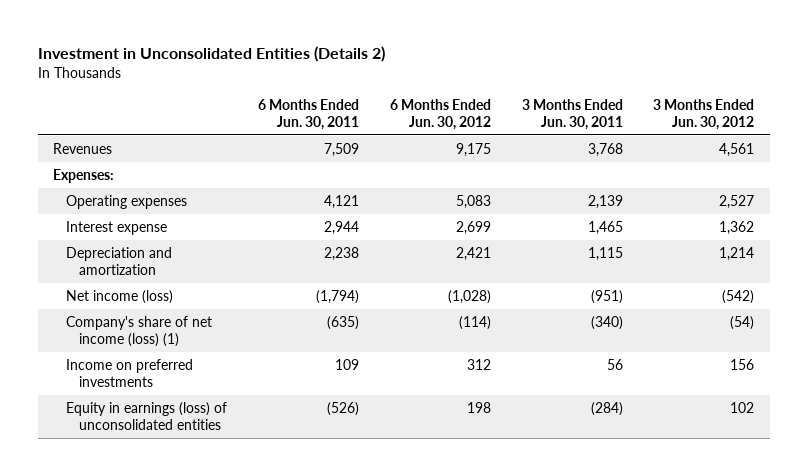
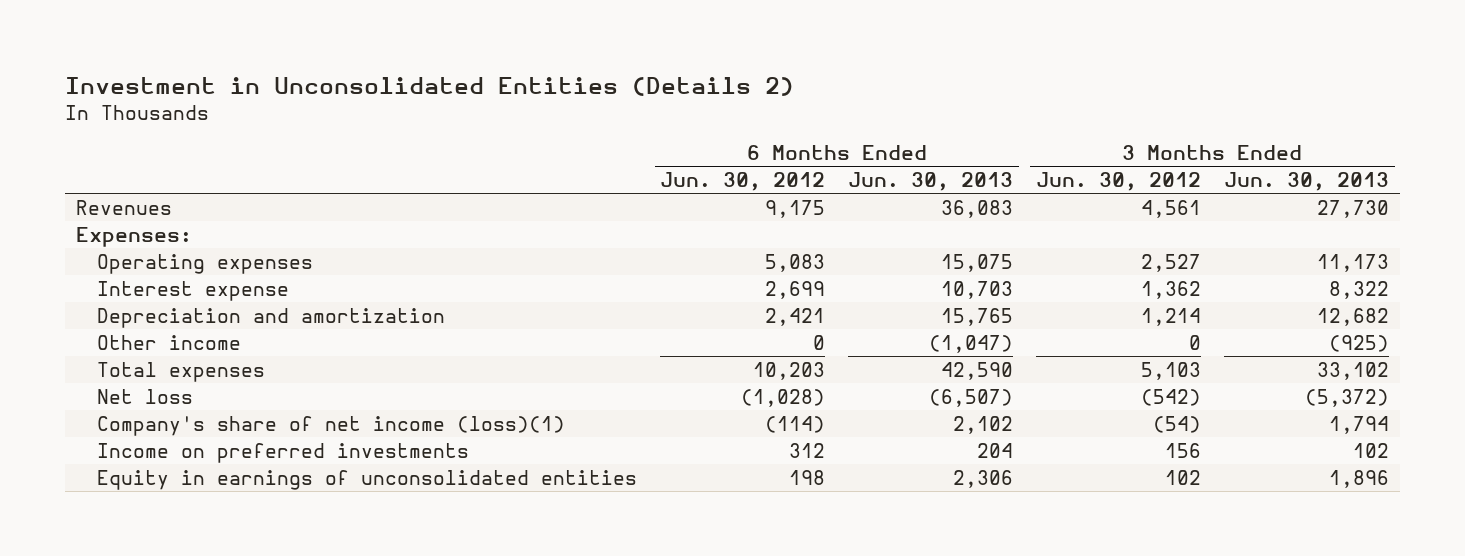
- | 6 Months Ended Jun. 30, 2011 | 6 Months Ended Jun. 30, 2012 | 3 Months Ended Jun. 30, 2011 | 3 Months Ended Jun. 30, 2012
+ | 6 Months Ended Jun. 30, 2012 | 6 Months Ended Jun. 30, 2013 | 3 Months Ended Jun. 30, 2012 | 3 Months Ended Jun. 30, 2013
- Net income (loss) | (1,794) | (1,028) | (951) | (542)
- Company's share of net income (loss) (1) | (635) | (114) | (340) | (54)
+ Other income | 0 | (1,047) | 0 | (925)
+ Total expenses | 10,203 | 42,590 | 5,103 | 33,102
+ Net loss | (1,028) | (6,507) | (542) | (5,372)
+ Company's share of net income (loss)(1) | (114) | 2,102 | (54) | 1,794
- Equity in earnings (loss) of unconsolidated entities | (526) | 198 | (284) | 102
+ Equity in earnings of unconsolidated entities | 198 | 2,306 | 102 | 1,896

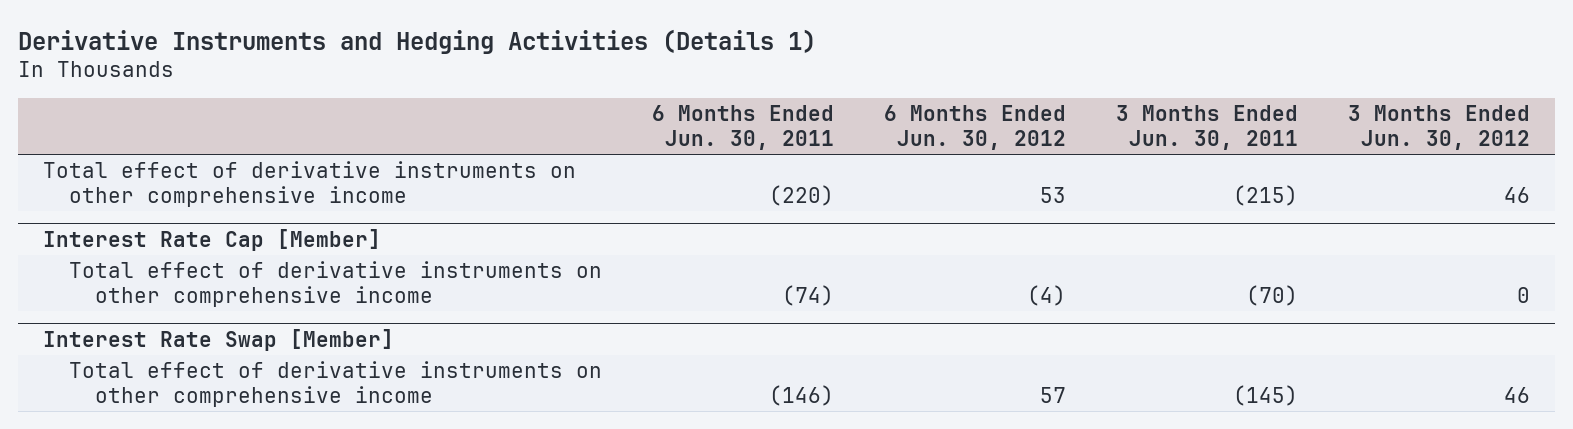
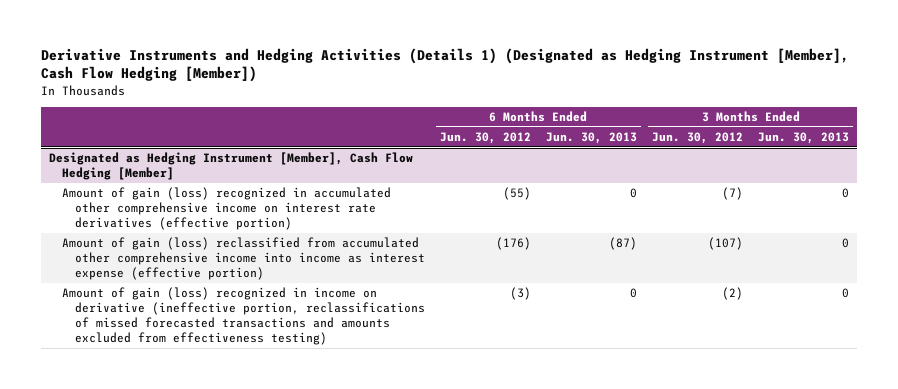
- Derivative Instruments and Hedging Activities (Details 1)
+ Derivative Instruments and Hedging Activities (Details 1) (Designated as Hedging Instrument [Member], Cash Flow Hedging [Member])
- | 6 Months Ended Jun. 30, 2011 | 6 Months Ended Jun. 30, 2012 | 3 Months Ended Jun. 30, 2011 | 3 Months Ended Jun. 30, 2012
+ | 6 Months Ended Jun. 30, 2012 | 6 Months Ended Jun. 30, 2013 | 3 Months Ended Jun. 30, 2012 | 3 Months Ended Jun. 30, 2013
- Total effect of derivative instruments on other comprehensive income | (220) | 53 | (215) | 46
- Interest Rate Cap [Member]
- Total effect of derivative instruments on other comprehensive income | (74) | (4) | (70) | 0
- Interest Rate Swap [Member]
- Total effect of derivative instruments on other comprehensive income | (146) | 57 | (145) | 46
+ Designated as Hedging Instrument [Member], Cash Flow Hedging [Member]
+ Amount of gain (loss) recognized in accumulated other comprehensive income on interest rate derivatives (effective portion) | (55) | 0 | (7) | 0
+ Amount of gain (loss) reclassified from accumulated other comprehensive income into income as interest expense (effective portion) | (176) | (87) | (107) | 0
+ Amount of gain (loss) recognized in income on derivative (ineffective portion, reclassifications of missed forecasted transactions and amounts excluded from effectiveness testing) | (3) | 0 | (2) | 0

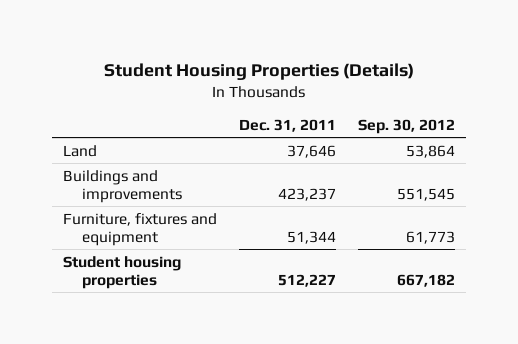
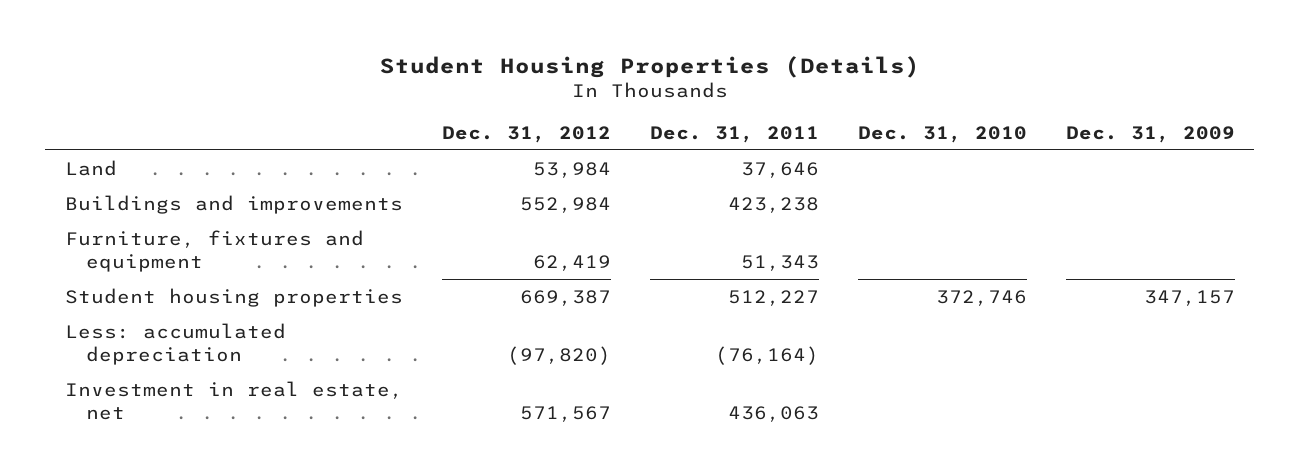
- | Dec. 31, 2011 | Sep. 30, 2012
+ | Dec. 31, 2012 | Dec. 31, 2011 | Dec. 31, 2010 | Dec. 31, 2009
- Buildings and improvements | 423,237 | 551,545
- Furniture, fixtures and equipment | 51,344 | 61,773
+ Buildings and improvements | 552,984 | 423,238 | |
+ Furniture, fixtures and equipment | 62,419 | 51,343 | |
+ Less: accumulated depreciation | (97,820) | (76,164) | |
+ Investment in real estate, net | 571,567 | 436,063 | |

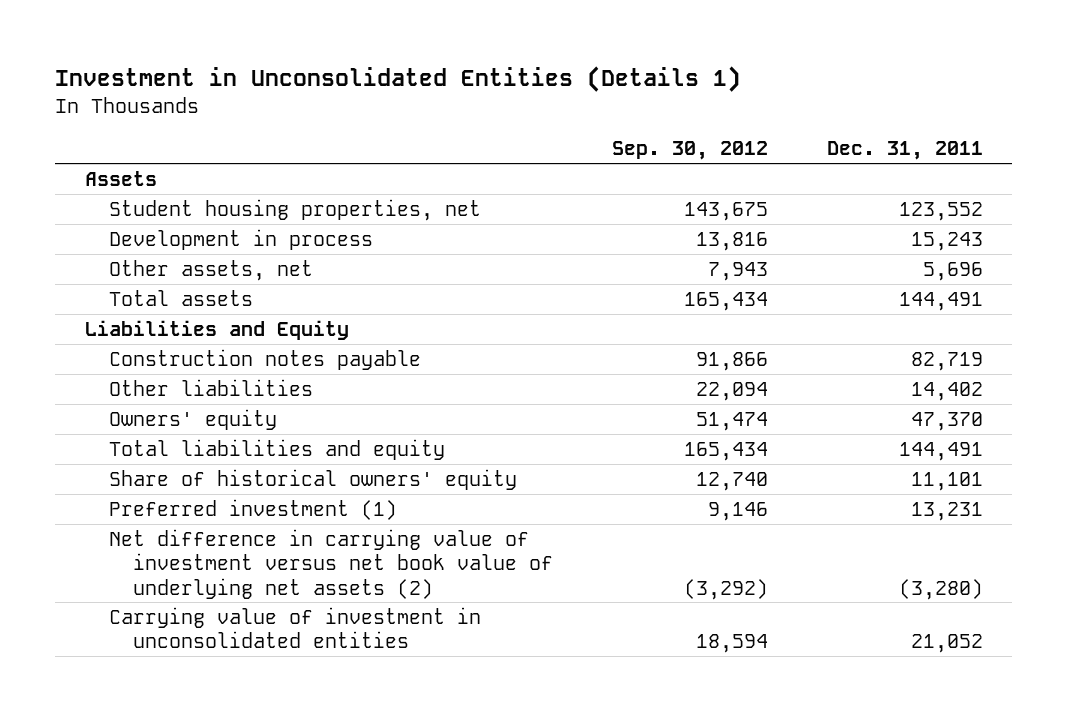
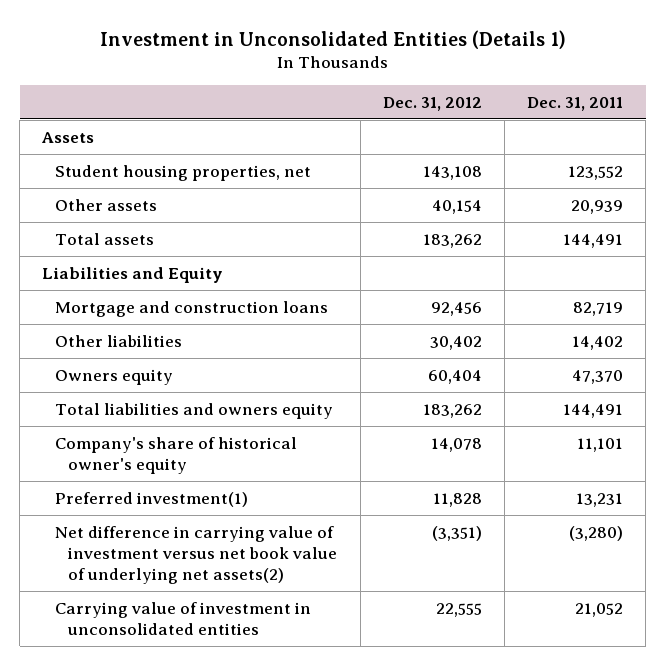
- | Sep. 30, 2012 | Dec. 31, 2011
+ | Dec. 31, 2012 | Dec. 31, 2011
- Development in process | 13,816 | 15,243
- Other assets, net | 7,943 | 5,696
+ Other assets | 40,154 | 20,939
- Construction notes payable | 91,866 | 82,719
+ Mortgage and construction loans | 92,456 | 82,719
- Owners' equity | 51,474 | 47,370
- Total liabilities and equity | 165,434 | 144,491
- Share of historical owners' equity | 12,740 | 11,101
- Preferred investment (1) | 9,146 | 13,231
- Net difference in carrying value of investment versus net book value of underlying net assets (2) | (3,292) | (3,280)
+ Owners equity | 60,404 | 47,370
+ Total liabilities and owners equity | 183,262 | 144,491
+ Company's share of historical owner's equity | 14,078 | 11,101
+ Preferred investment(1) | 11,828 | 13,231
+ Net difference in carrying value of investment versus net book value of underlying net assets(2) | (3,351) | (3,280)

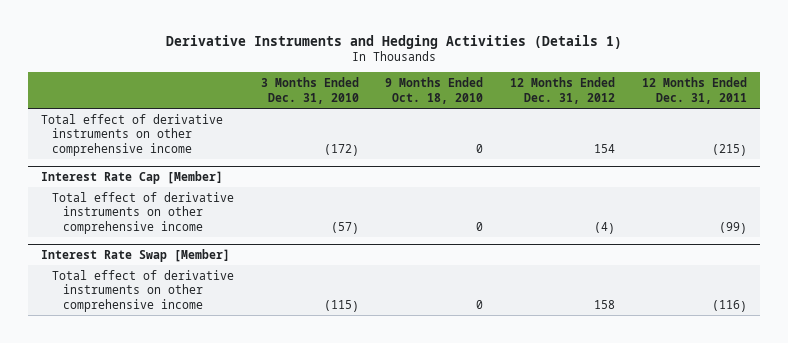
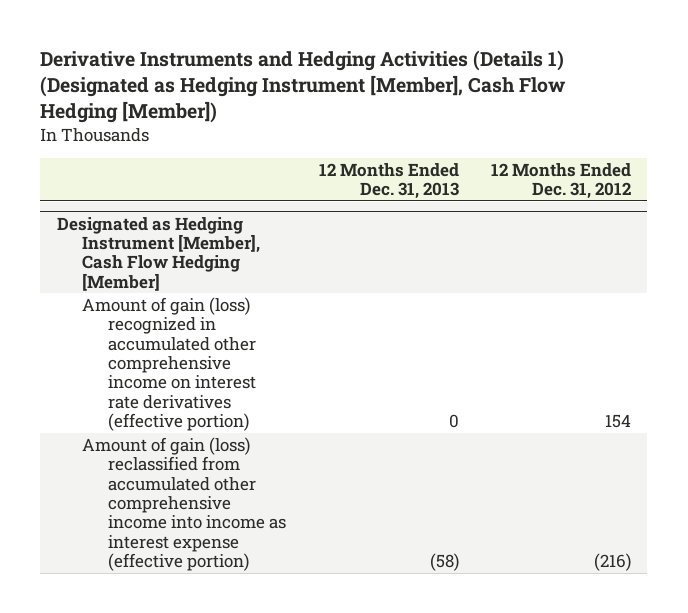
- Derivative Instruments and Hedging Activities (Details 1)
+ Derivative Instruments and Hedging Activities (Details 1) (Designated as Hedging Instrument [Member], Cash Flow Hedging [Member])
- | 3 Months Ended Dec. 31, 2010 | 9 Months Ended Oct. 18, 2010 | 12 Months Ended Dec. 31, 2012 | 12 Months Ended Dec. 31, 2011
+ | 12 Months Ended Dec. 31, 2013 | 12 Months Ended Dec. 31, 2012
- Total effect of derivative instruments on other comprehensive income | (172) | 0 | 154 | (215)
- Interest Rate Cap [Member]
- Total effect of derivative instruments on other comprehensive income | (57) | 0 | (4) | (99)
- Interest Rate Swap [Member]
- Total effect of derivative instruments on other comprehensive income | (115) | 0 | 158 | (116)
+ Designated as Hedging Instrument [Member], Cash Flow Hedging [Member]
+ Amount of gain (loss) recognized in accumulated other comprehensive income on interest rate derivatives (effective portion) | 0 | 154
+ Amount of gain (loss) reclassified from accumulated other comprehensive income into income as interest expense (effective portion) | (58) | (216)

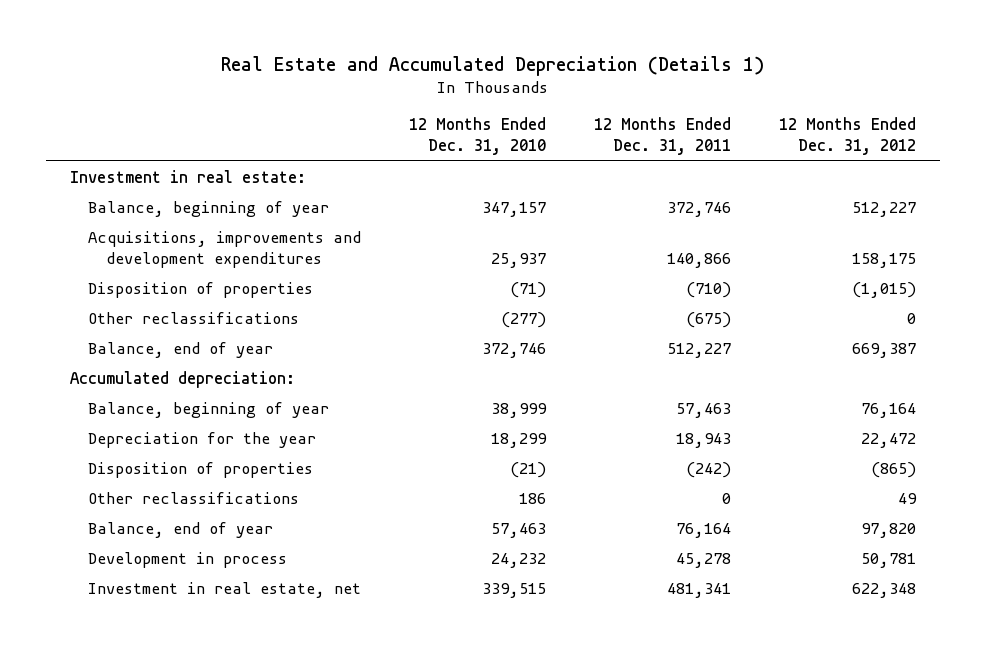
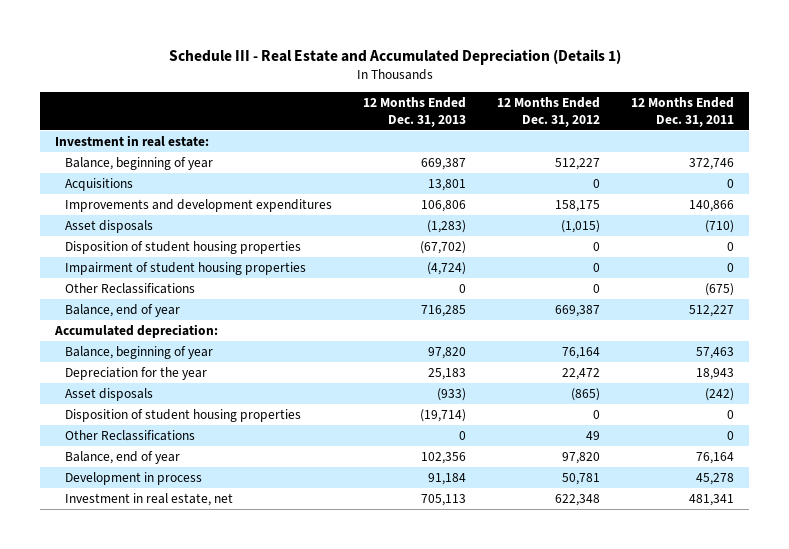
- Real Estate and Accumulated Depreciation (Details 1)
+ Schedule III - Real Estate and Accumulated Depreciation (Details 1)
- | 12 Months Ended Dec. 31, 2010 | 12 Months Ended Dec. 31, 2011 | 12 Months Ended Dec. 31, 2012
+ | 12 Months Ended Dec. 31, 2013 | 12 Months Ended Dec. 31, 2012 | 12 Months Ended Dec. 31, 2011
- Acquisitions, improvements and development expenditures | 25,937 | 140,866 | 158,175
- Disposition of properties | (71) | (710) | (1,015)
- Other reclassifications | (277) | (675) | 0
+ Acquisitions | 13,801 | 0 | 0
+ Improvements and development expenditures | 106,806 | 158,175 | 140,866
+ Asset disposals | (1,283) | (1,015) | (710)
+ Disposition of student housing properties | (67,702) | 0 | 0
+ Impairment of student housing properties | (4,724) | 0 | 0
+ Other Reclassifications | 0 | 0 | (675)
- Disposition of properties | (21) | (242) | (865)
- Other reclassifications | 186 | 0 | 49
+ Asset disposals | (933) | (865) | (242)
+ Disposition of student housing properties | (19,714) | 0 | 0
+ Other Reclassifications | 0 | 49 | 0

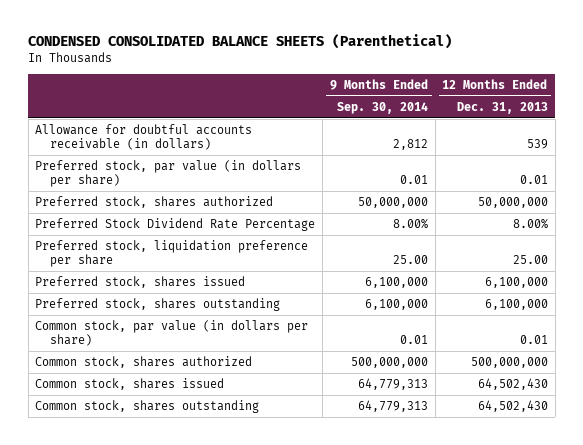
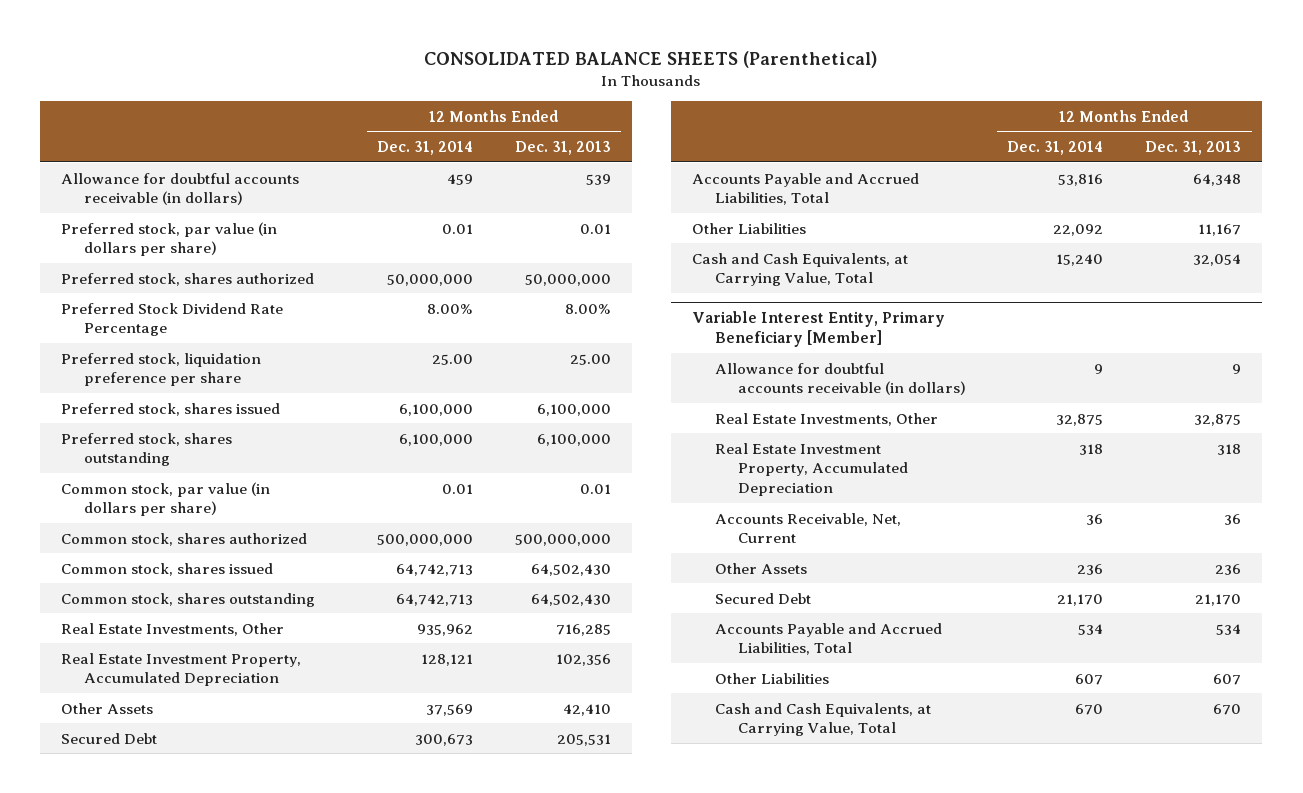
- CONDENSED CONSOLIDATED BALANCE SHEETS (Parenthetical)
+ CONSOLIDATED BALANCE SHEETS (Parenthetical)
- | 9 Months Ended Sep. 30, 2014 | 12 Months Ended Dec. 31, 2013
+ | 12 Months Ended Dec. 31, 2014 | 12 Months Ended Dec. 31, 2013
+ Real Estate Investments, Other | 935,962 | 716,285
+ Real Estate Investment Property, Accumulated Depreciation | 128,121 | 102,356
+ Other Assets | 37,569 | 42,410
+ Secured Debt | 300,673 | 205,531
+ Accounts Payable and Accrued Liabilities, Total | 53,816 | 64,348
+ Other Liabilities | 22,092 | 11,167
+ Cash and Cash Equivalents, at Carrying Value, Total | 15,240 | 32,054
+ Variable Interest Entity, Primary Beneficiary [Member]
+ Allowance for doubtful accounts receivable (in dollars) | 9 | 9
+ Real Estate Investments, Other | 32,875 | 32,875
+ Real Estate Investment Property, Accumulated Depreciation | 318 | 318
+ Accounts Receivable, Net, Current | 36 | 36
+ Other Assets | 236 | 236
+ Secured Debt | 21,170 | 21,170
+ Accounts Payable and Accrued Liabilities, Total | 534 | 534
+ Other Liabilities | 607 | 607
+ Cash and Cash Equivalents, at Carrying Value, Total | 670 | 670

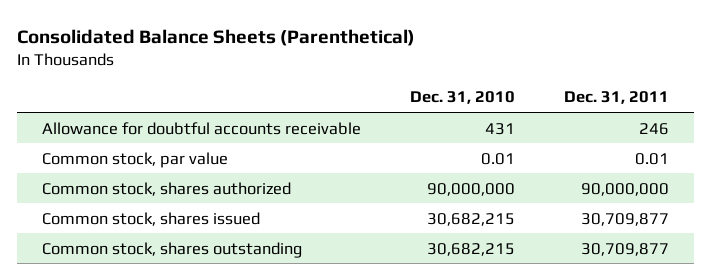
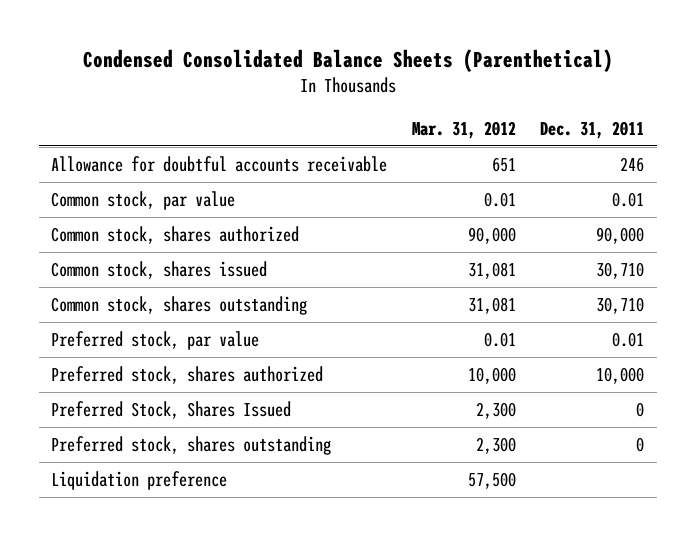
- Consolidated Balance Sheets (Parenthetical)
+ Condensed Consolidated Balance Sheets (Parenthetical)
- | Dec. 31, 2010 | Dec. 31, 2011
+ | Mar. 31, 2012 | Dec. 31, 2011
- Common stock, shares authorized | 90,000,000 | 90,000,000
- Common stock, shares issued | 30,682,215 | 30,709,877
- Common stock, shares outstanding | 30,682,215 | 30,709,877
+ Common stock, shares authorized | 90,000 | 90,000
+ Common stock, shares issued | 31,081 | 30,710
+ Common stock, shares outstanding | 31,081 | 30,710
+ Preferred stock, par value | 0.01 | 0.01
+ Preferred stock, shares authorized | 10,000 | 10,000
+ Preferred Stock, Shares Issued | 2,300 | 0
+ Preferred stock, shares outstanding | 2,300 | 0
+ Liquidation preference | 57,500 |

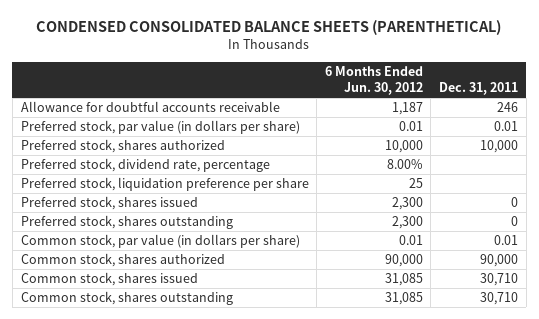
- Condensed Consolidated Balance Sheets (Parenthetical)
+ CONDENSED CONSOLIDATED BALANCE SHEETS (PARENTHETICAL)
- | Mar. 31, 2012 | Dec. 31, 2011
+ | 6 Months Ended Jun. 30, 2012 | Dec. 31, 2011
- Common stock, par value | 0.01 | 0.01
+ Preferred stock, par value (in dollars per share) | 0.01 | 0.01
moved up: Preferred stock, shares authorized | 10,000 | 10,000
+ Preferred stock, dividend rate, percentage | 8.00% |
+ Preferred stock, liquidation preference per share | 25 |
+ Preferred stock, shares issued | 2,300 | 0
moved up: Preferred stock, shares outstanding | 2,300 | 0
+ Common stock, par value (in dollars per share) | 0.01 | 0.01
- Preferred stock, par value | 0.01 | 0.01
- Preferred Stock, Shares Issued | 2,300 | 0
- Liquidation preference | 57,500 |

